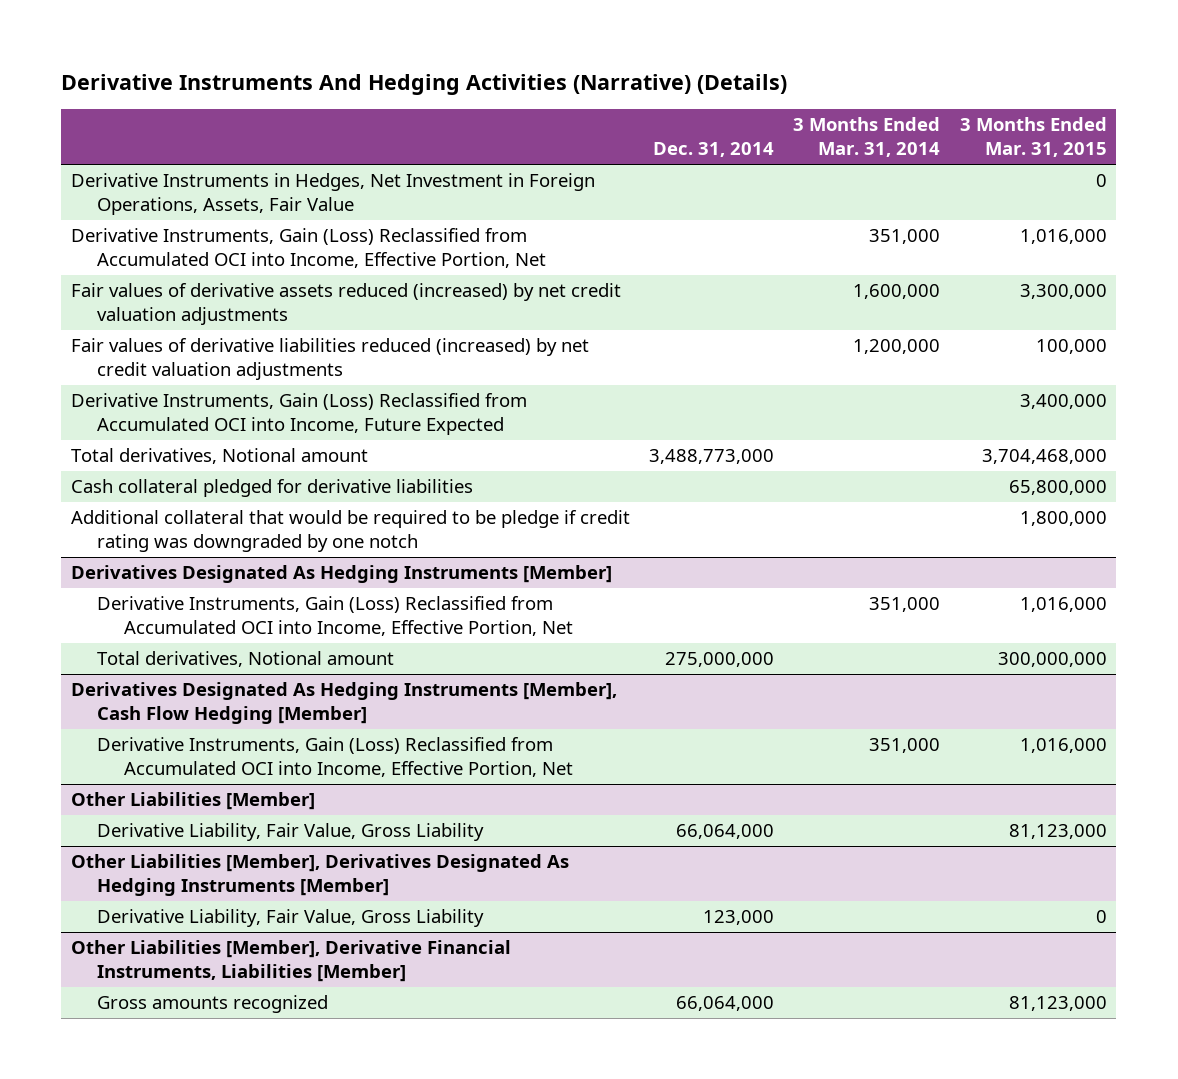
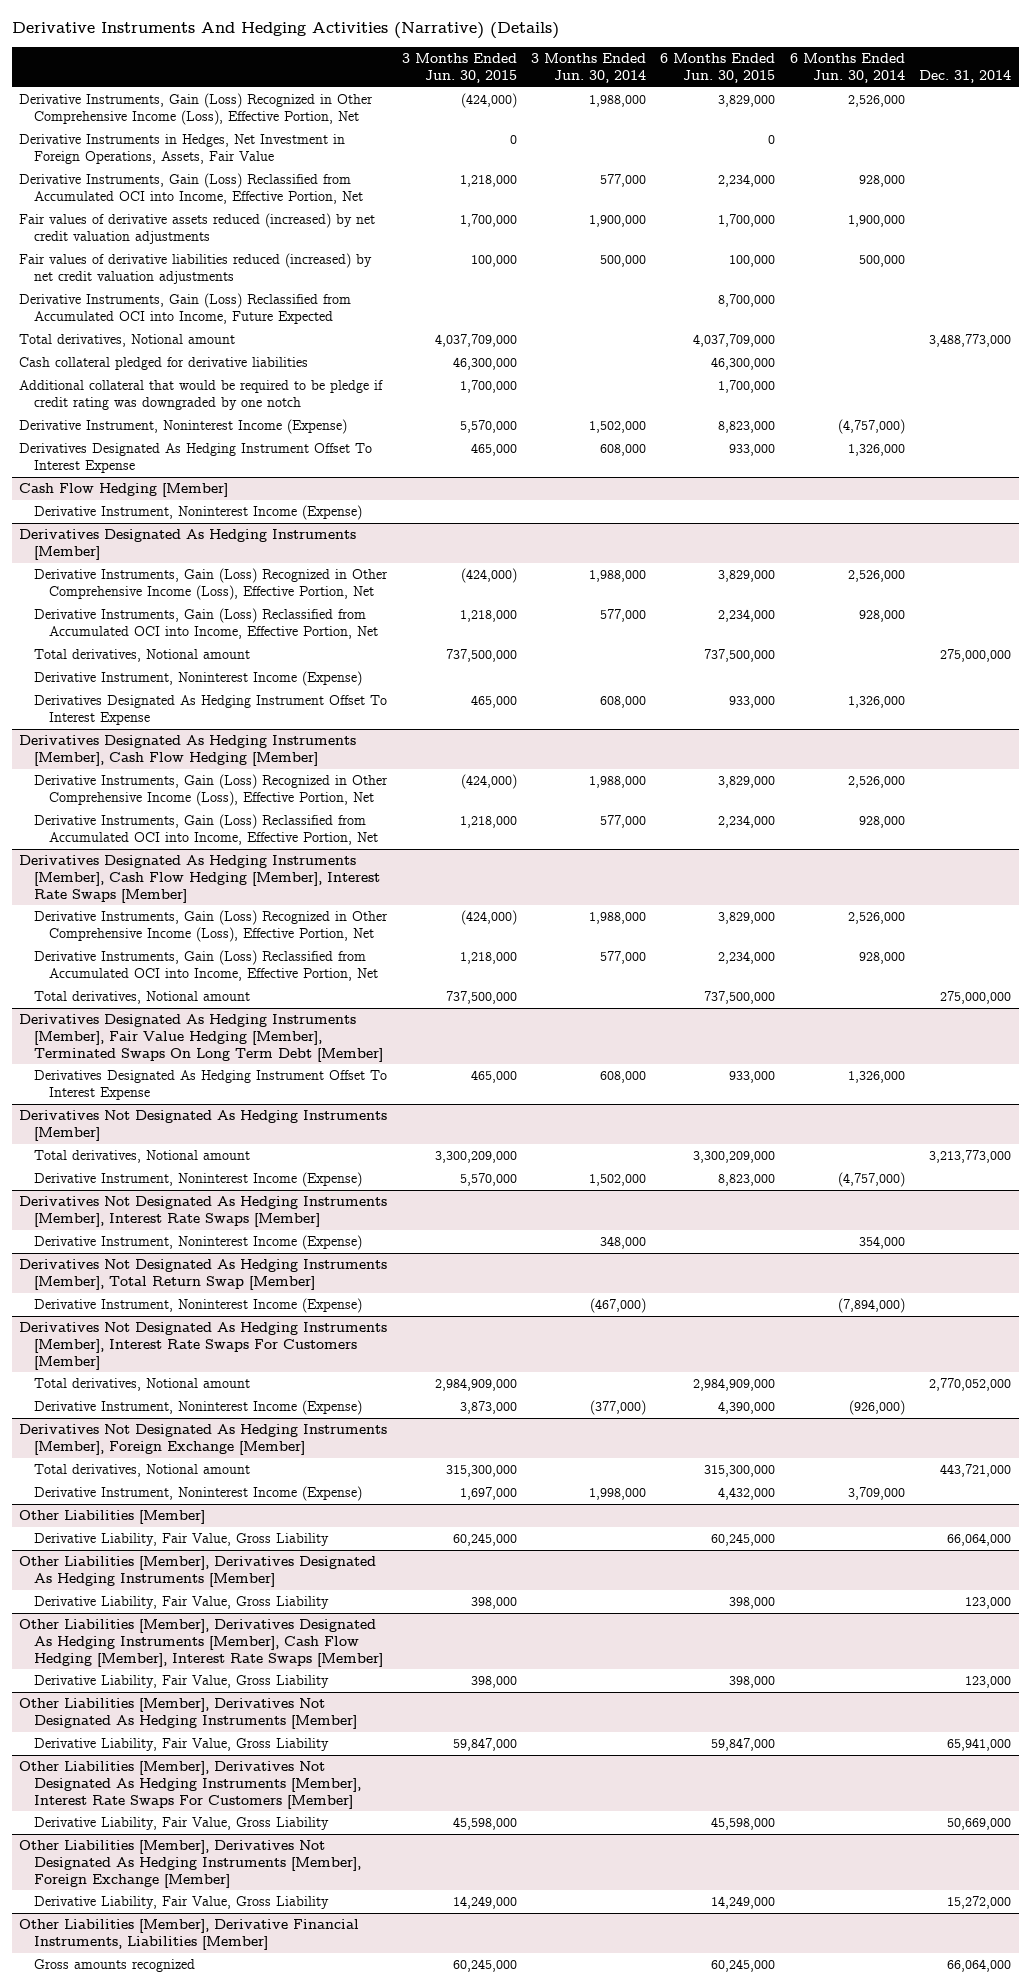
- | Dec. 31, 2014 | 3 Months Ended Mar. 31, 2014 | 3 Months Ended Mar. 31, 2015
+ | 3 Months Ended Jun. 30, 2015 | 3 Months Ended Jun. 30, 2014 | 6 Months Ended Jun. 30, 2015 | 6 Months Ended Jun. 30, 2014 | Dec. 31, 2014
+ Derivative Instruments, Gain (Loss) Recognized in Other Comprehensive Income (Loss), Effective Portion, Net | (424,000) | 1,988,000 | 3,829,000 | 2,526,000 |
+ Derivative Instrument, Noninterest Income (Expense) | 5,570,000 | 1,502,000 | 8,823,000 | (4,757,000) |
+ Derivatives Designated As Hedging Instrument Offset To Interest Expense | 465,000 | 608,000 | 933,000 | 1,326,000 |
+ Cash Flow Hedging [Member]
+ Derivative Instrument, Noninterest Income (Expense)
@ Derivatives Designated As Hedging Instruments [Member]
+ Derivative Instruments, Gain (Loss) Recognized in Other Comprehensive Income (Loss), Effective Portion, Net | (424,000) | 1,988,000 | 3,829,000 | 2,526,000 |
+ Derivative Instrument, Noninterest Income (Expense)
+ Derivatives Designated As Hedging Instrument Offset To Interest Expense | 465,000 | 608,000 | 933,000 | 1,326,000 |
@ Derivatives Designated As Hedging Instruments [Member], Cash Flow Hedging [Member]
+ Derivative Instruments, Gain (Loss) Recognized in Other Comprehensive Income (Loss), Effective Portion, Net | (424,000) | 1,988,000 | 3,829,000 | 2,526,000 |
+ Derivatives Designated As Hedging Instruments [Member], Cash Flow Hedging [Member], Interest Rate Swaps [Member]
+ Derivative Instruments, Gain (Loss) Recognized in Other Comprehensive Income (Loss), Effective Portion, Net | (424,000) | 1,988,000 | 3,829,000 | 2,526,000 |
+ Derivative Instruments, Gain (Loss) Reclassified from Accumulated OCI into Income, Effective Portion, Net | 1,218,000 | 577,000 | 2,234,000 | 928,000 |
+ Total derivatives, Notional amount | 737,500,000 | | 737,500,000 | | 275,000,000
+ Derivatives Designated As Hedging Instruments [Member], Fair Value Hedging [Member], Terminated Swaps On Long Term Debt [Member]
+ Derivatives Designated As Hedging Instrument Offset To Interest Expense | 465,000 | 608,000 | 933,000 | 1,326,000 |
+ Derivatives Not Designated As Hedging Instruments [Member]
+ Total derivatives, Notional amount | 3,300,209,000 | | 3,300,209,000 | | 3,213,773,000
+ Derivative Instrument, Noninterest Income (Expense) | 5,570,000 | 1,502,000 | 8,823,000 | (4,757,000) |
+ Derivatives Not Designated As Hedging Instruments [Member], Interest Rate Swaps [Member]
+ Derivative Instrument, Noninterest Income (Expense) | | 348,000 | | 354,000 |
+ Derivatives Not Designated As Hedging Instruments [Member], Total Return Swap [Member]
+ Derivative Instrument, Noninterest Income (Expense) | | (467,000) | | (7,894,000) |
+ Derivatives Not Designated As Hedging Instruments [Member], Interest Rate Swaps For Customers [Member]
+ Total derivatives, Notional amount | 2,984,909,000 | | 2,984,909,000 | | 2,770,052,000
+ Derivative Instrument, Noninterest Income (Expense) | 3,873,000 | (377,000) | 4,390,000 | (926,000) |
+ Derivatives Not Designated As Hedging Instruments [Member], Foreign Exchange [Member]
+ Total derivatives, Notional amount | 315,300,000 | | 315,300,000 | | 443,721,000
+ Derivative Instrument, Noninterest Income (Expense) | 1,697,000 | 1,998,000 | 4,432,000 | 3,709,000 |
+ Other Liabilities [Member], Derivatives Designated As Hedging Instruments [Member], Cash Flow Hedging [Member], Interest Rate Swaps [Member]
+ Derivative Liability, Fair Value, Gross Liability | 398,000 | | 398,000 | | 123,000
+ Other Liabilities [Member], Derivatives Not Designated As Hedging Instruments [Member]
+ Derivative Liability, Fair Value, Gross Liability | 59,847,000 | | 59,847,000 | | 65,941,000
+ Other Liabilities [Member], Derivatives Not Designated As Hedging Instruments [Member], Interest Rate Swaps For Customers [Member]
+ Derivative Liability, Fair Value, Gross Liability | 45,598,000 | | 45,598,000 | | 50,669,000
+ Other Liabilities [Member], Derivatives Not Designated As Hedging Instruments [Member], Foreign Exchange [Member]
+ Derivative Liability, Fair Value, Gross Liability | 14,249,000 | | 14,249,000 | | 15,272,000

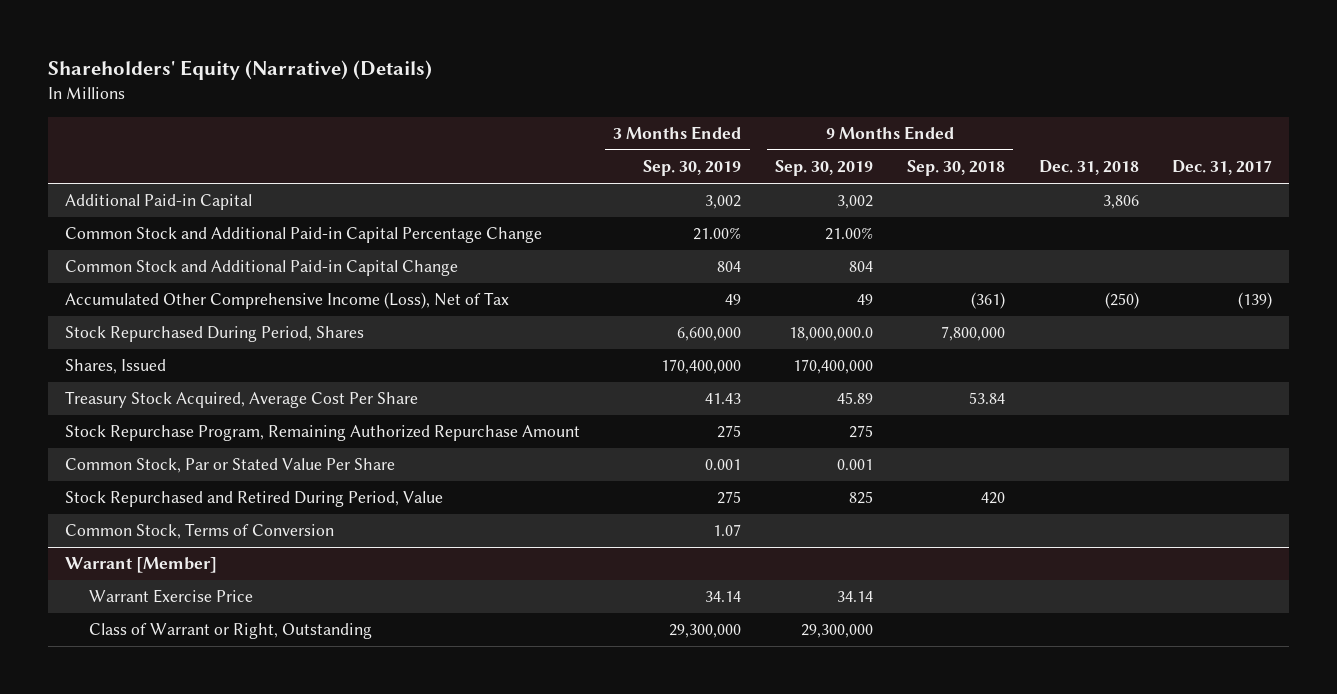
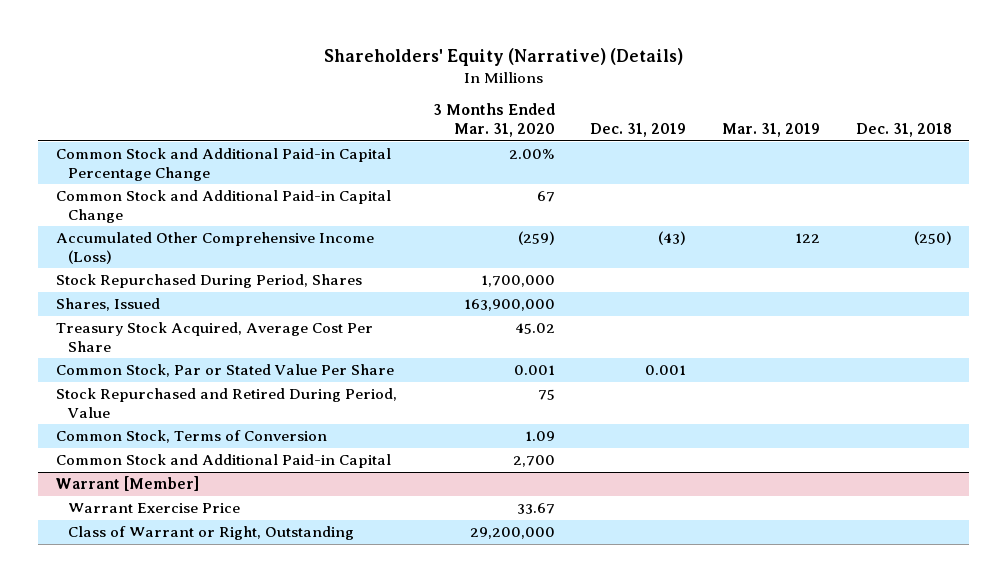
- | 3 Months Ended Sep. 30, 2019 | 9 Months Ended Sep. 30, 2019 | 9 Months Ended Sep. 30, 2018 | Dec. 31, 2018 | Dec. 31, 2017
+ | 3 Months Ended Mar. 31, 2020 | Dec. 31, 2019 | Mar. 31, 2019 | Dec. 31, 2018
- Additional Paid-in Capital | 3,002 | 3,002 | | 3,806 |
- Accumulated Other Comprehensive Income (Loss), Net of Tax | 49 | 49 | (361) | (250) | (139)
+ Accumulated Other Comprehensive Income (Loss) | (259) | (43) | 122 | (250)
- Stock Repurchase Program, Remaining Authorized Repurchase Amount | 275 | 275 | | |
+ Common Stock and Additional Paid-in Capital | 2,700 | | |

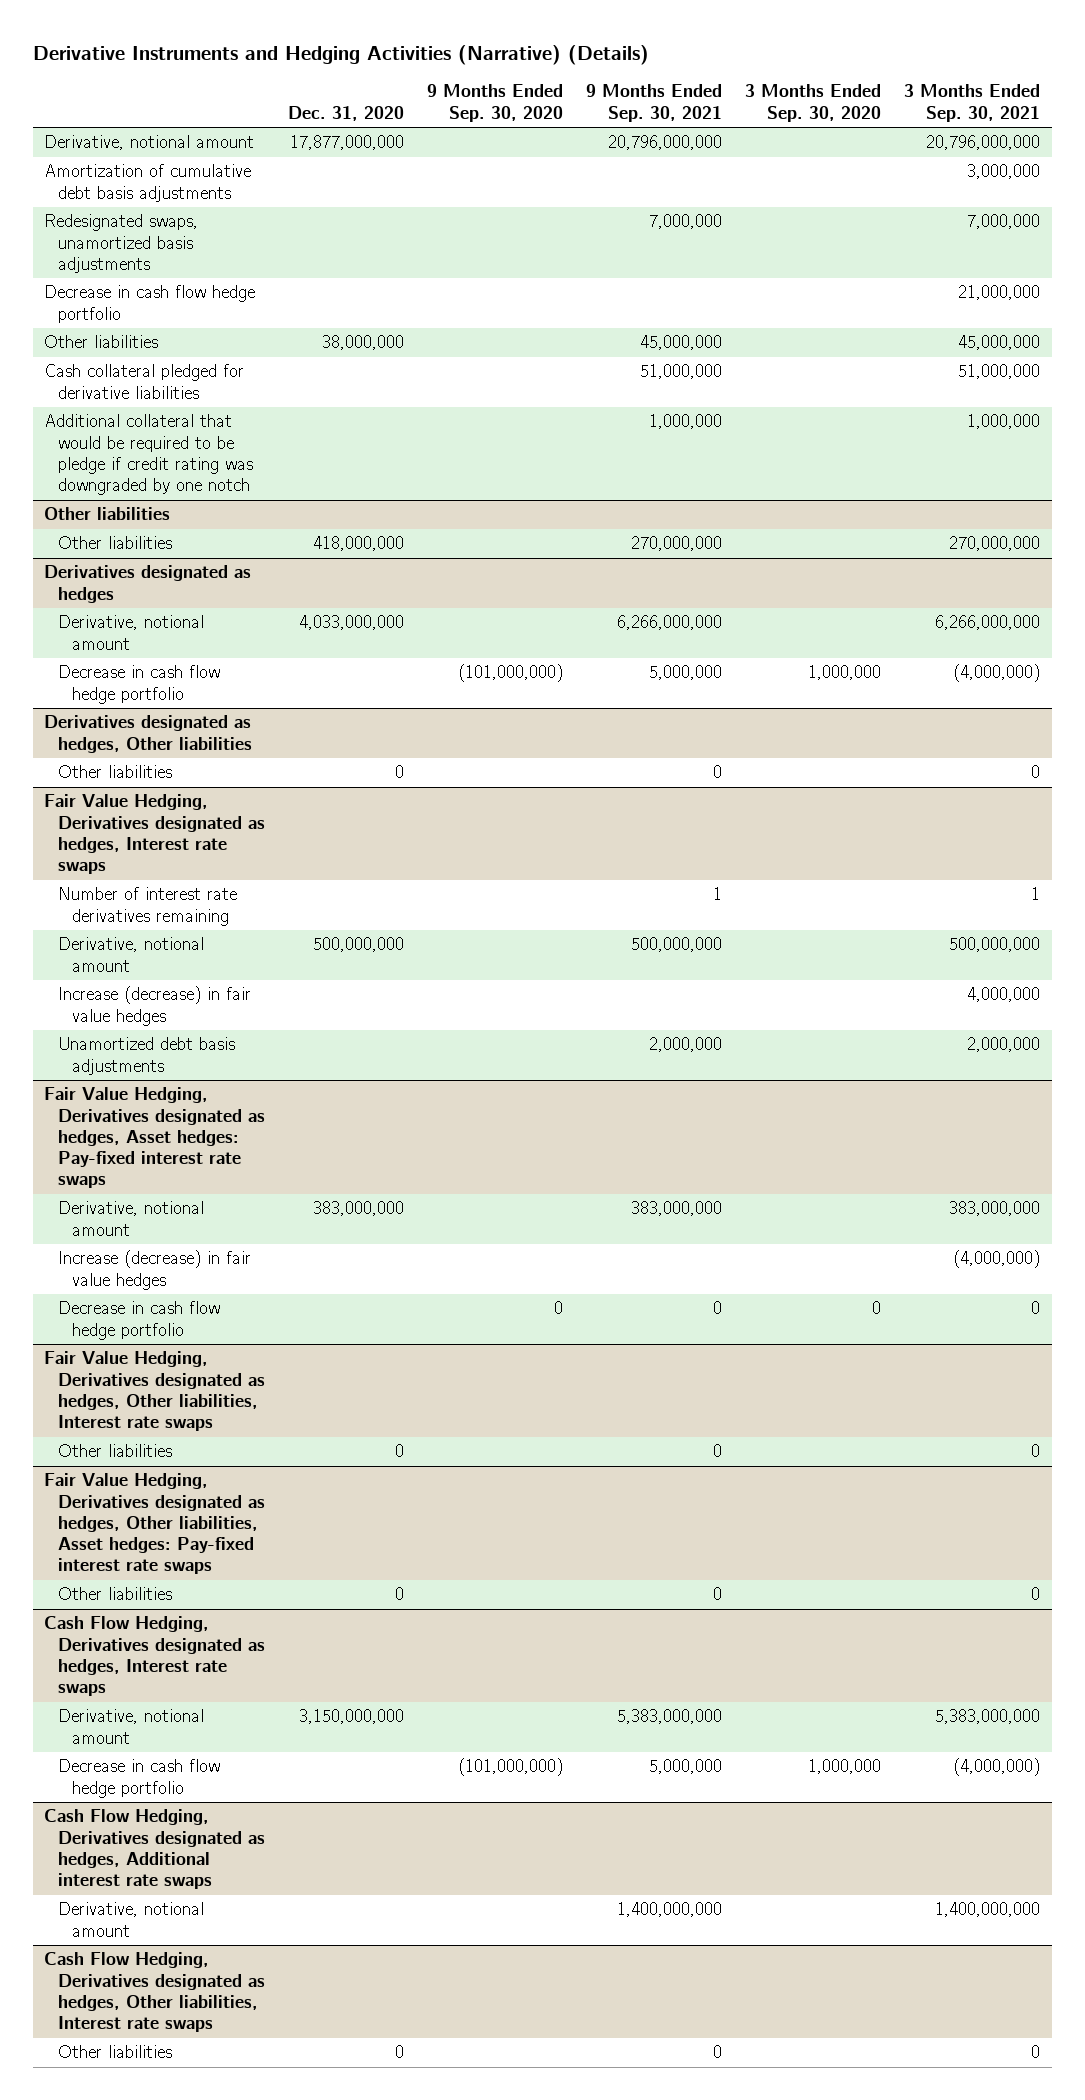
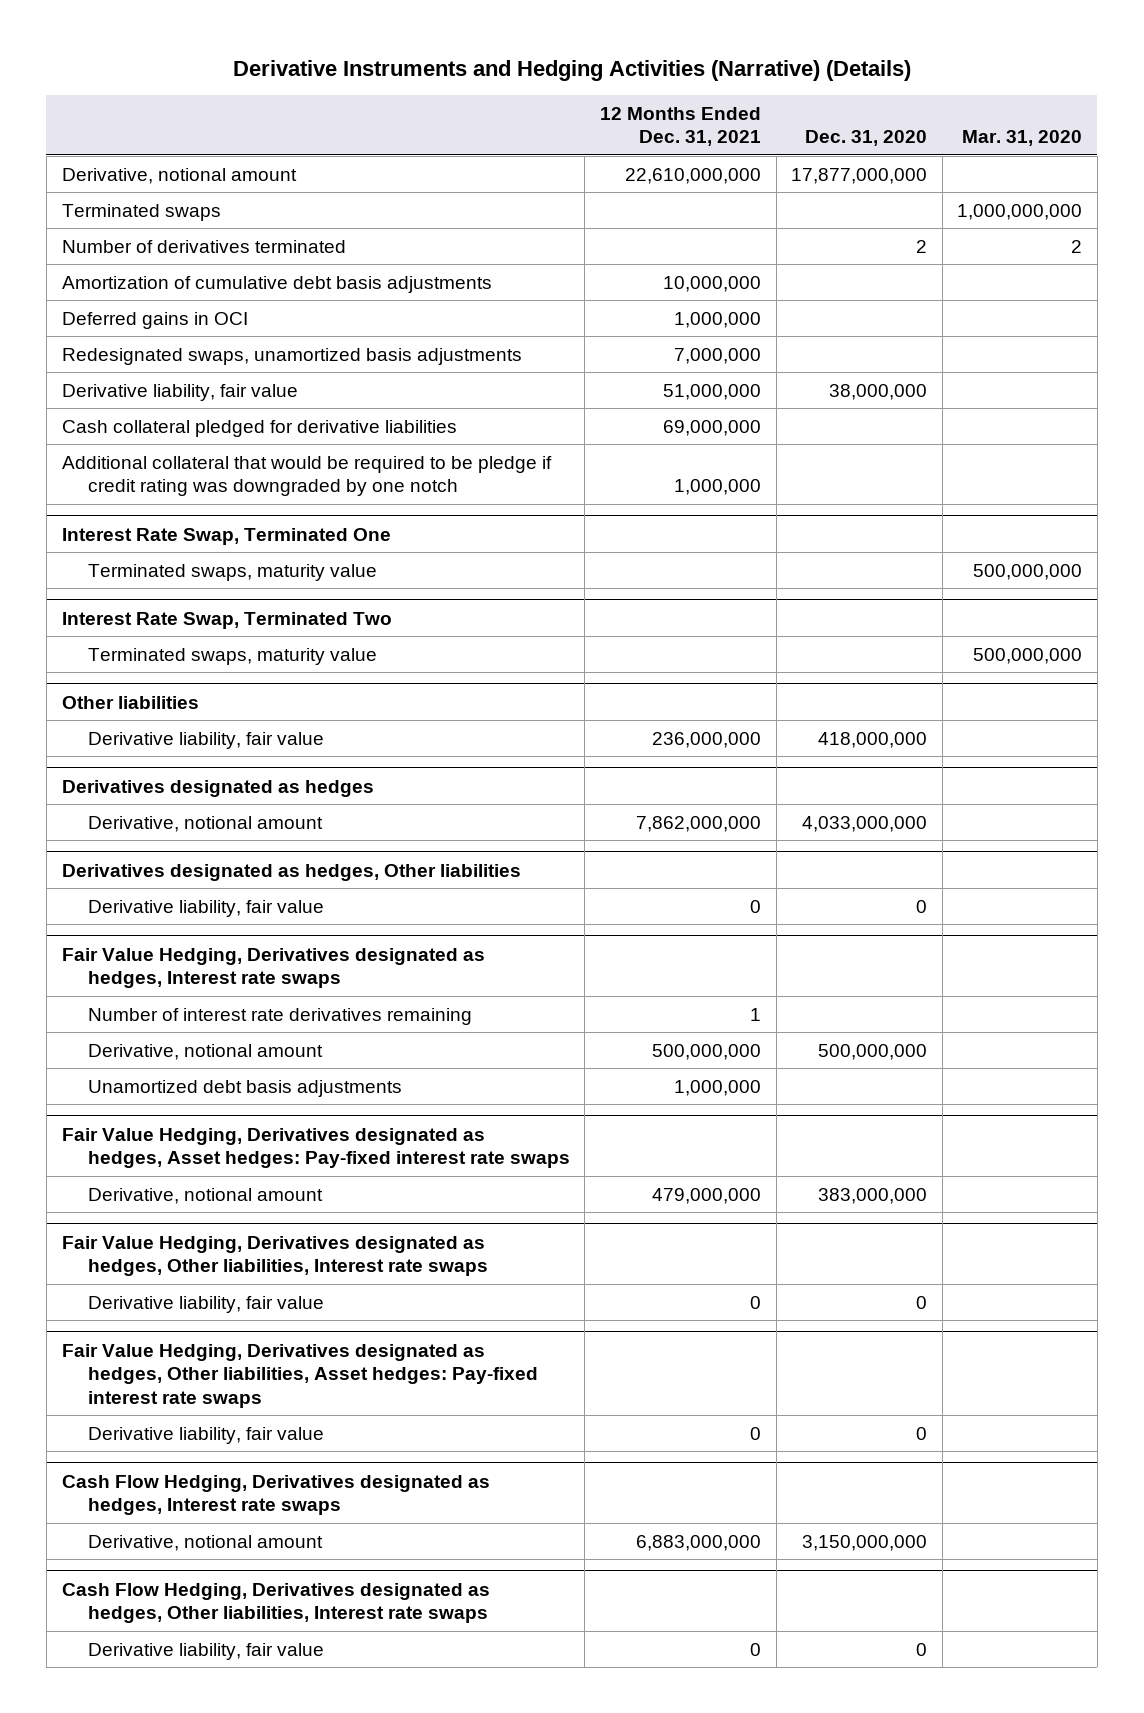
- | Dec. 31, 2020 | 9 Months Ended Sep. 30, 2020 | 9 Months Ended Sep. 30, 2021 | 3 Months Ended Sep. 30, 2020 | 3 Months Ended Sep. 30, 2021
+ | 12 Months Ended Dec. 31, 2021 | Dec. 31, 2020 | Mar. 31, 2020
+ Terminated swaps | | | 1,000,000,000
+ Number of derivatives terminated | | 2 | 2
+ Deferred gains in OCI | 1,000,000 | |
- Decrease in cash flow hedge portfolio | | | | | 21,000,000
- Other liabilities | 38,000,000 | | 45,000,000 | | 45,000,000
+ Derivative liability, fair value | 51,000,000 | 38,000,000 |
+ Interest Rate Swap, Terminated One
+ Terminated swaps, maturity value | | | 500,000,000
+ Interest Rate Swap, Terminated Two
+ Terminated swaps, maturity value | | | 500,000,000
@ Other liabilities
- Other liabilities | 418,000,000 | | 270,000,000 | | 270,000,000
+ Derivative liability, fair value | 236,000,000 | 418,000,000 |
@ Derivatives designated as hedges
- Decrease in cash flow hedge portfolio | | (101,000,000) | 5,000,000 | 1,000,000 | (4,000,000)
@ Derivatives designated as hedges, Other liabilities
- Other liabilities | 0 | | 0 | | 0
+ Derivative liability, fair value | 0 | 0 |
@ Fair Value Hedging, Derivatives designated as hedges, Interest rate swaps
- Increase (decrease) in fair value hedges | | | | | 4,000,000
@ Fair Value Hedging, Derivatives designated as hedges, Asset hedges: Pay-fixed interest rate swaps
- Increase (decrease) in fair value hedges | | | | | (4,000,000)
- Decrease in cash flow hedge portfolio | | 0 | 0 | 0 | 0
@ Fair Value Hedging, Derivatives designated as hedges, Other liabilities, Interest rate swaps
- Other liabilities | 0 | | 0 | | 0
+ Derivative liability, fair value | 0 | 0 |
@ Fair Value Hedging, Derivatives designated as hedges, Other liabilities, Asset hedges: Pay-fixed interest rate swaps
- Other liabilities | 0 | | 0 | | 0
+ Derivative liability, fair value | 0 | 0 |
@ Cash Flow Hedging, Derivatives designated as hedges, Interest rate swaps
- Decrease in cash flow hedge portfolio | | (101,000,000) | 5,000,000 | 1,000,000 | (4,000,000)
- Cash Flow Hedging, Derivatives designated as hedges, Additional interest rate swaps
- Derivative, notional amount | | | 1,400,000,000 | | 1,400,000,000
@ Cash Flow Hedging, Derivatives designated as hedges, Other liabilities, Interest rate swaps
- Other liabilities | 0 | | 0 | | 0
+ Derivative liability, fair value | 0 | 0 |

